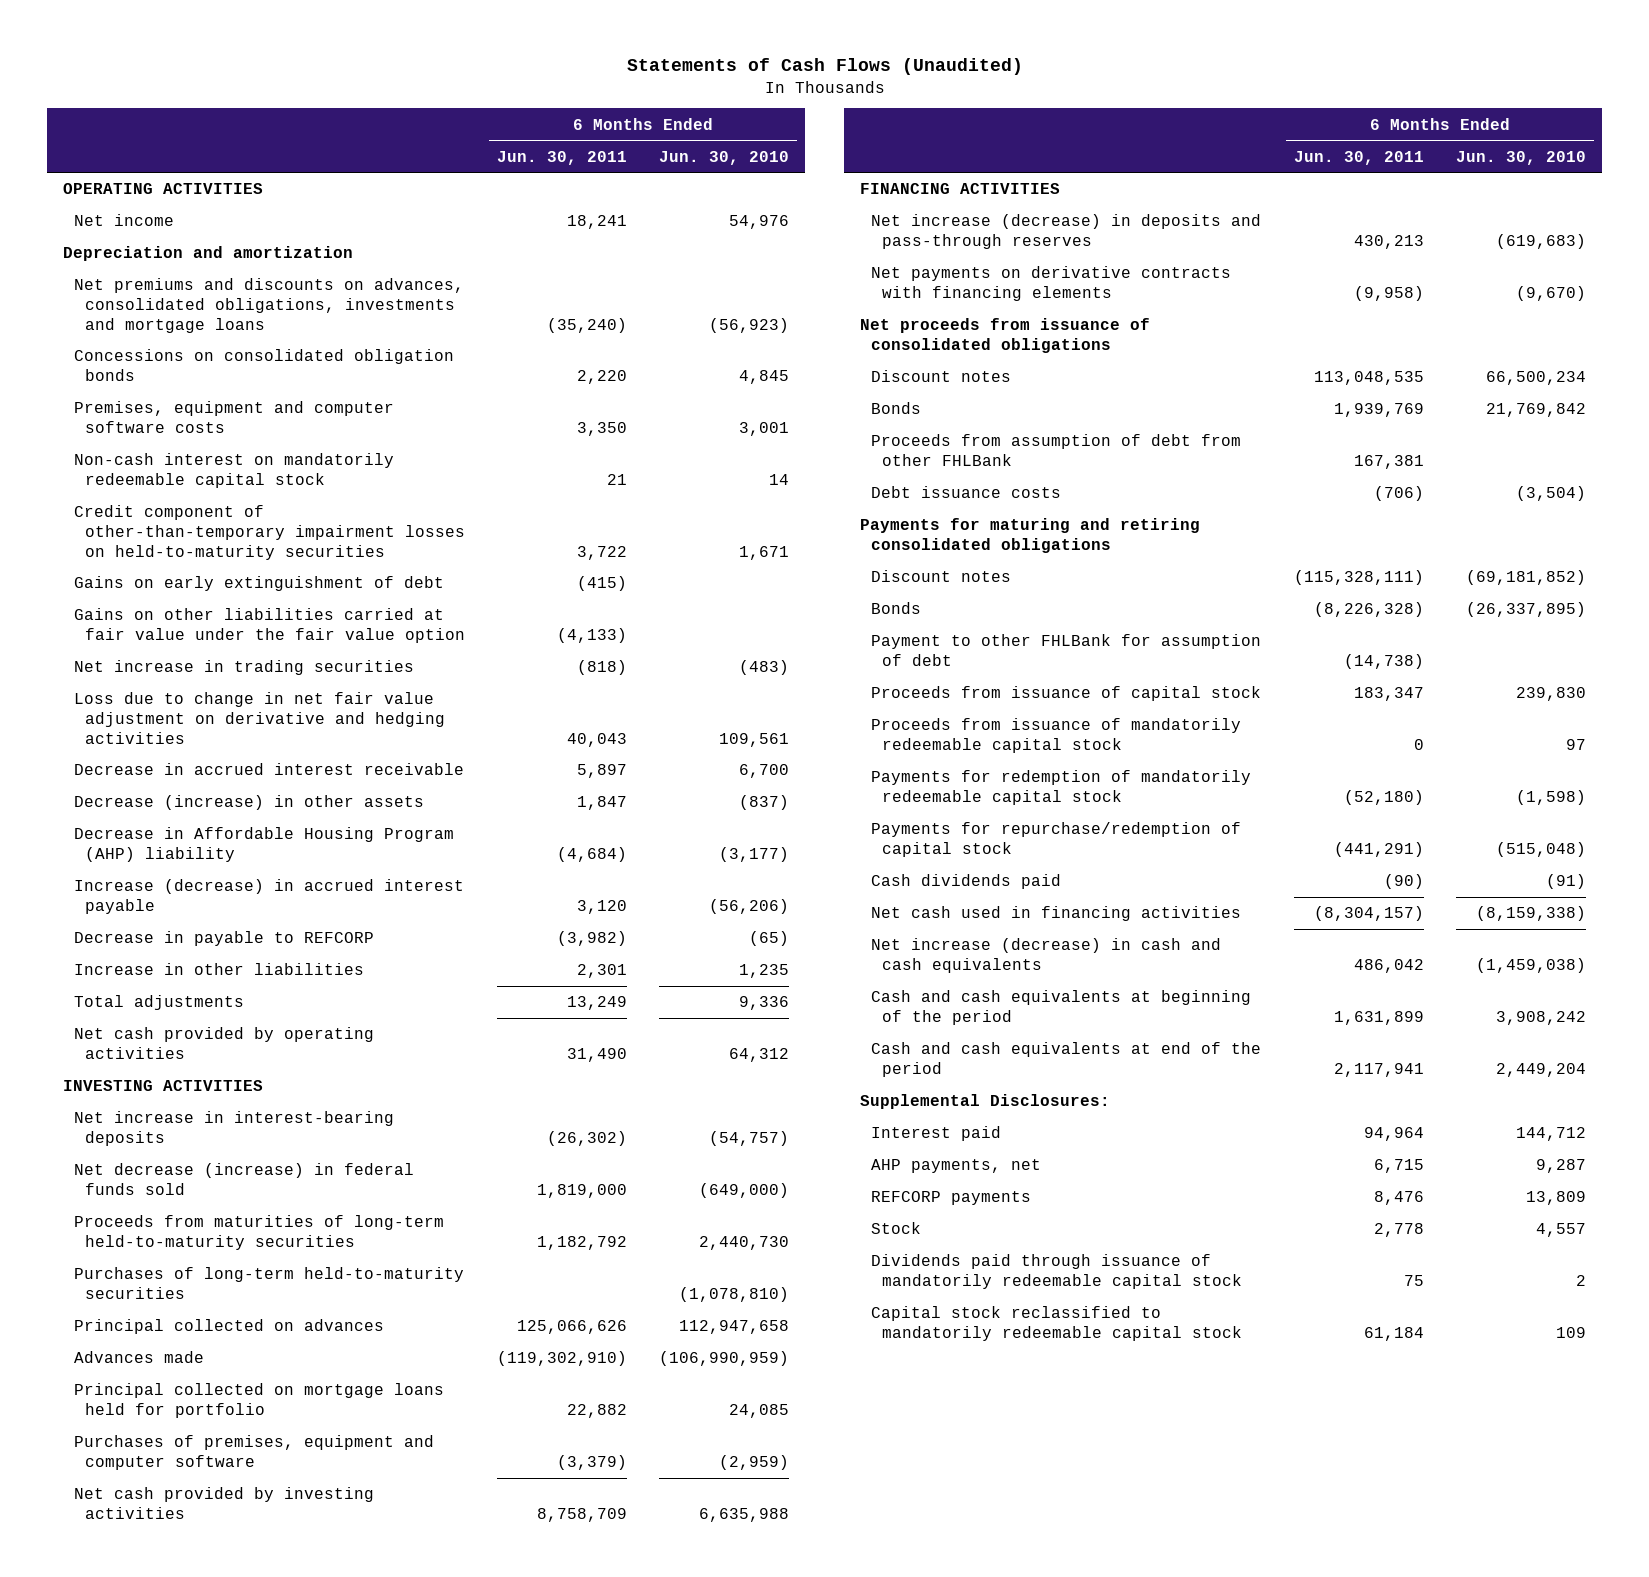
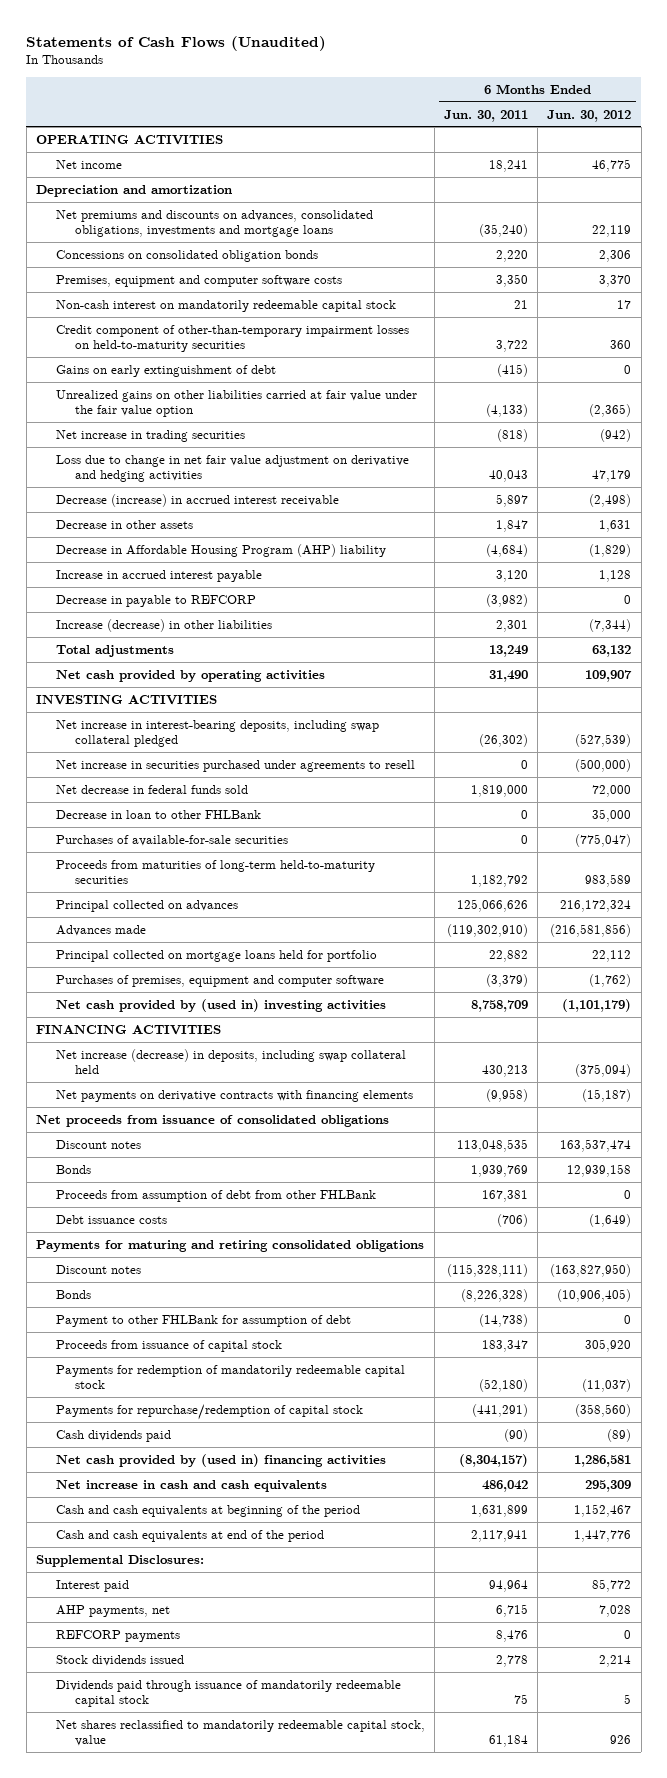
- | 6 Months Ended Jun. 30, 2011 | 6 Months Ended Jun. 30, 2010
+ | 6 Months Ended Jun. 30, 2011 | 6 Months Ended Jun. 30, 2012
- Gains on other liabilities carried at fair value under the fair value option | (4,133) |
+ Unrealized gains on other liabilities carried at fair value under the fair value option | (4,133) | (2,365)
- Decrease in accrued interest receivable | 5,897 | 6,700
- Decrease (increase) in other assets | 1,847 | (837)
+ Decrease (increase) in accrued interest receivable | 5,897 | (2,498)
+ Decrease in other assets | 1,847 | 1,631
- Increase (decrease) in accrued interest payable | 3,120 | (56,206)
+ Increase in accrued interest payable | 3,120 | 1,128
- Increase in other liabilities | 2,301 | 1,235
+ Increase (decrease) in other liabilities | 2,301 | (7,344)
- Net increase in interest-bearing deposits | (26,302) | (54,757)
- Net decrease (increase) in federal funds sold | 1,819,000 | (649,000)
+ Net increase in interest-bearing deposits, including swap collateral pledged | (26,302) | (527,539)
+ Net increase in securities purchased under agreements to resell | 0 | (500,000)
+ Net decrease in federal funds sold | 1,819,000 | 72,000
+ Decrease in loan to other FHLBank | 0 | 35,000
+ Purchases of available-for-sale securities | 0 | (775,047)
- Purchases of long-term held-to-maturity securities | | (1,078,810)
- Net cash provided by investing activities | 8,758,709 | 6,635,988
+ Net cash provided by (used in) investing activities | 8,758,709 | (1,101,179)
- Net increase (decrease) in deposits and pass-through reserves | 430,213 | (619,683)
+ Net increase (decrease) in deposits, including swap collateral held | 430,213 | (375,094)
- Proceeds from issuance of mandatorily redeemable capital stock | 0 | 97
- Net cash used in financing activities | (8,304,157) | (8,159,338)
- Net increase (decrease) in cash and cash equivalents | 486,042 | (1,459,038)
+ Net cash provided by (used in) financing activities | (8,304,157) | 1,286,581
+ Net increase in cash and cash equivalents | 486,042 | 295,309
- Stock | 2,778 | 4,557
+ Stock dividends issued | 2,778 | 2,214
- Capital stock reclassified to mandatorily redeemable capital stock | 61,184 | 109
+ Net shares reclassified to mandatorily redeemable capital stock, value | 61,184 | 926

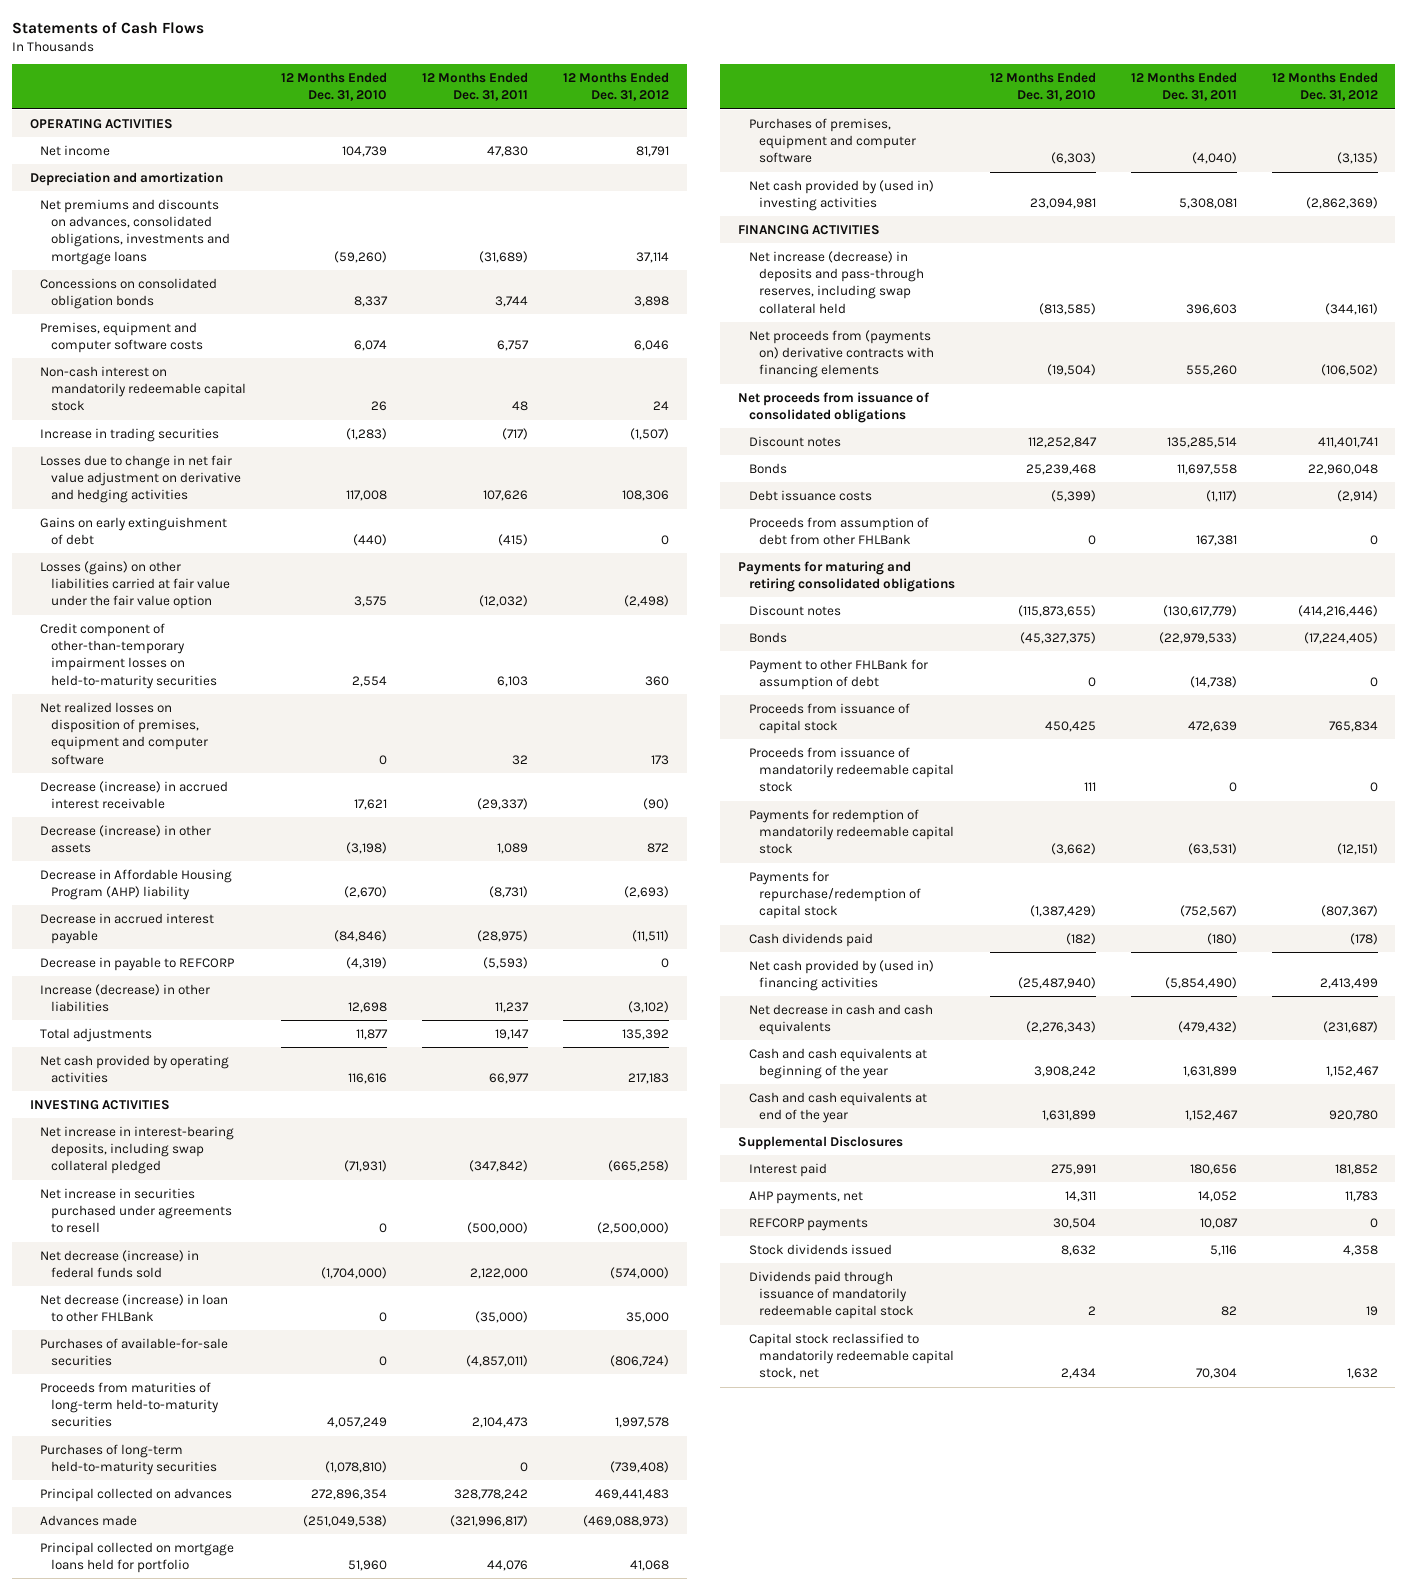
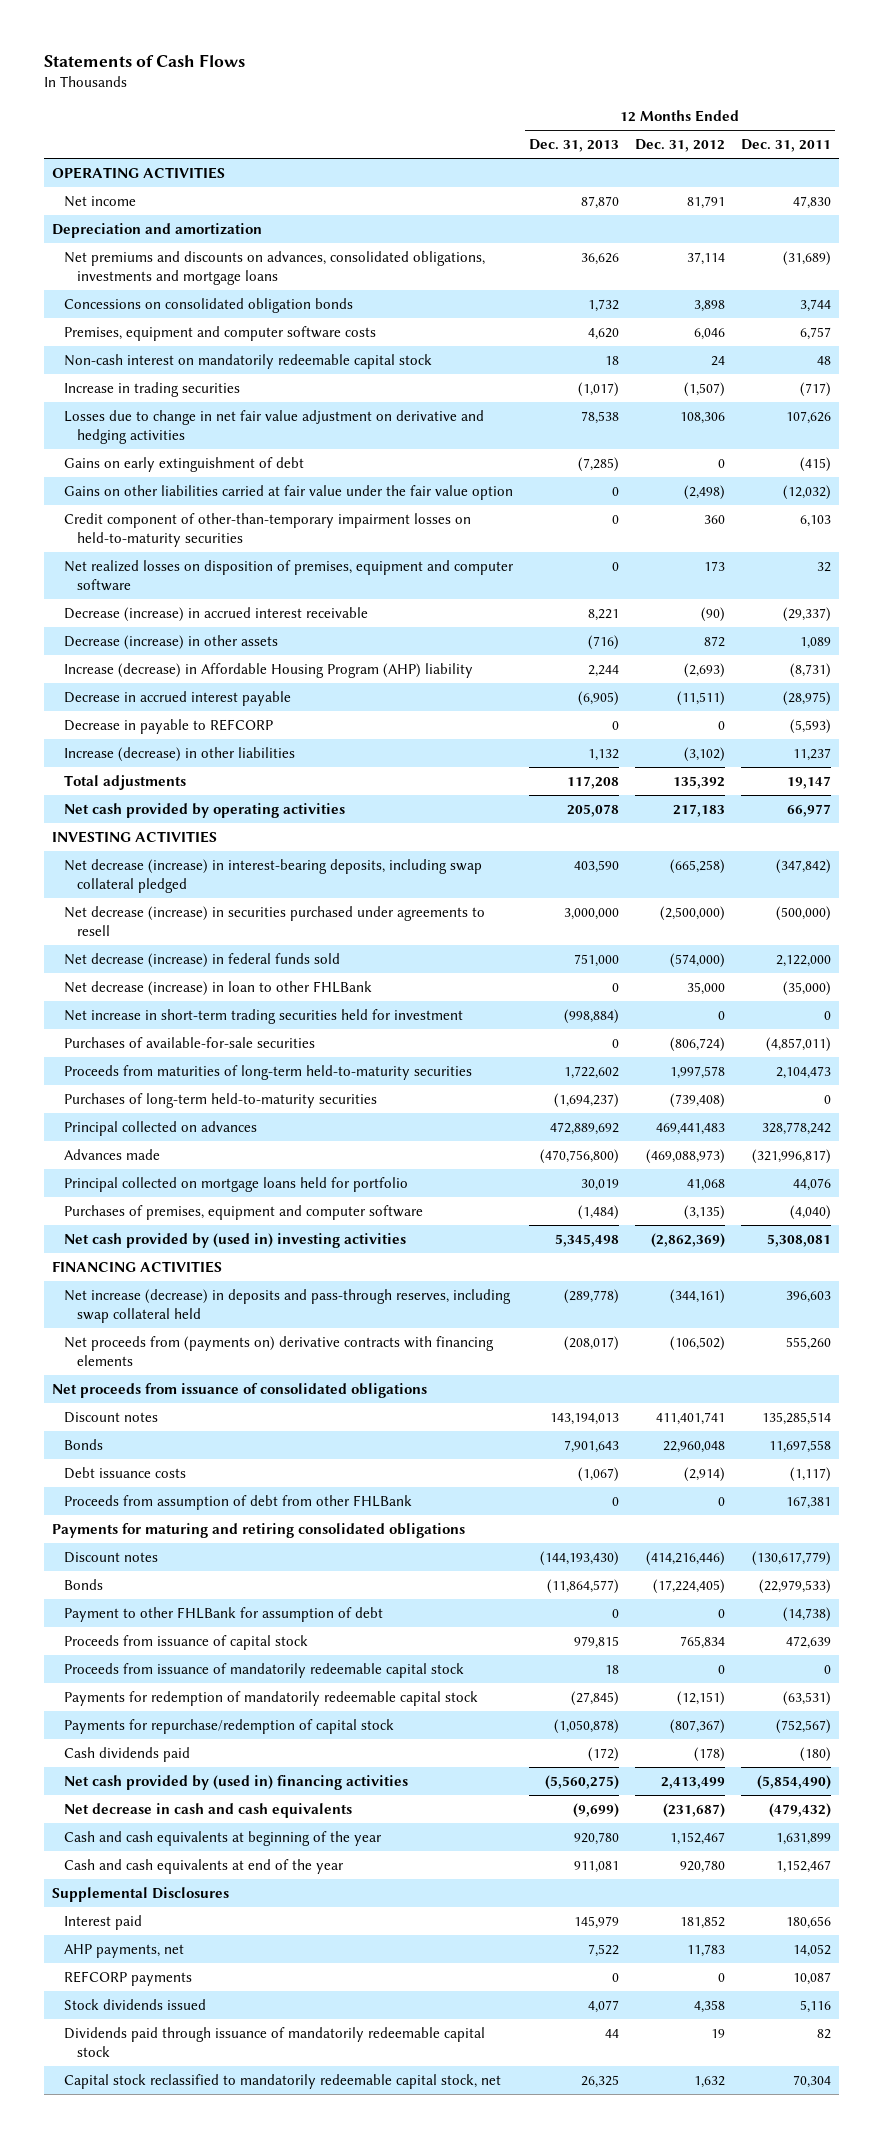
- | 12 Months Ended Dec. 31, 2010 | 12 Months Ended Dec. 31, 2011 | 12 Months Ended Dec. 31, 2012
+ | 12 Months Ended Dec. 31, 2013 | 12 Months Ended Dec. 31, 2012 | 12 Months Ended Dec. 31, 2011
- Losses (gains) on other liabilities carried at fair value under the fair value option | 3,575 | (12,032) | (2,498)
+ Gains on other liabilities carried at fair value under the fair value option | 0 | (2,498) | (12,032)
- Decrease in Affordable Housing Program (AHP) liability | (2,670) | (8,731) | (2,693)
+ Increase (decrease) in Affordable Housing Program (AHP) liability | 2,244 | (2,693) | (8,731)
- Net increase in interest-bearing deposits, including swap collateral pledged | (71,931) | (347,842) | (665,258)
- Net increase in securities purchased under agreements to resell | 0 | (500,000) | (2,500,000)
+ Net decrease (increase) in interest-bearing deposits, including swap collateral pledged | 403,590 | (665,258) | (347,842)
+ Net decrease (increase) in securities purchased under agreements to resell | 3,000,000 | (2,500,000) | (500,000)
+ Net increase in short-term trading securities held for investment | (998,884) | 0 | 0

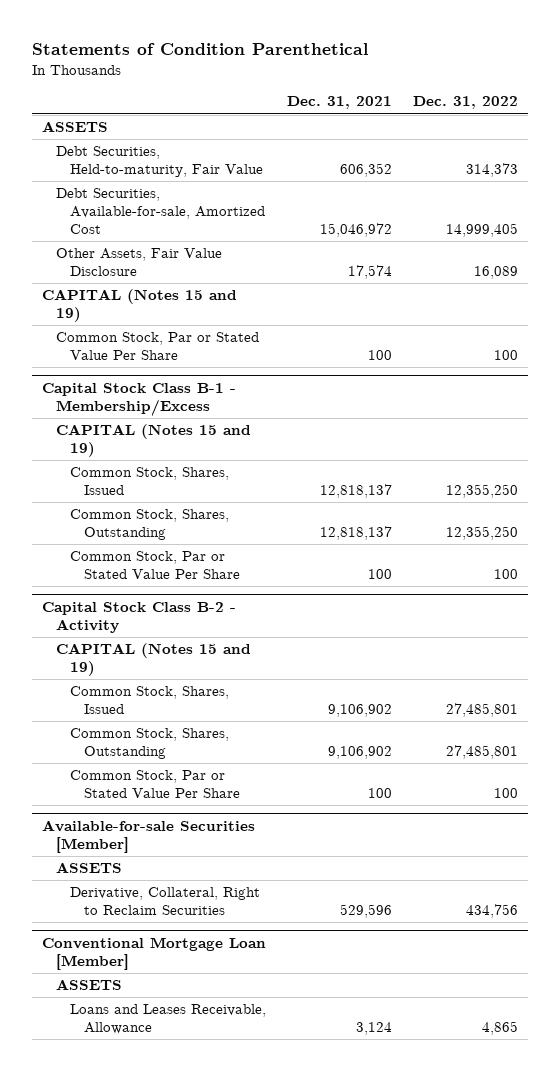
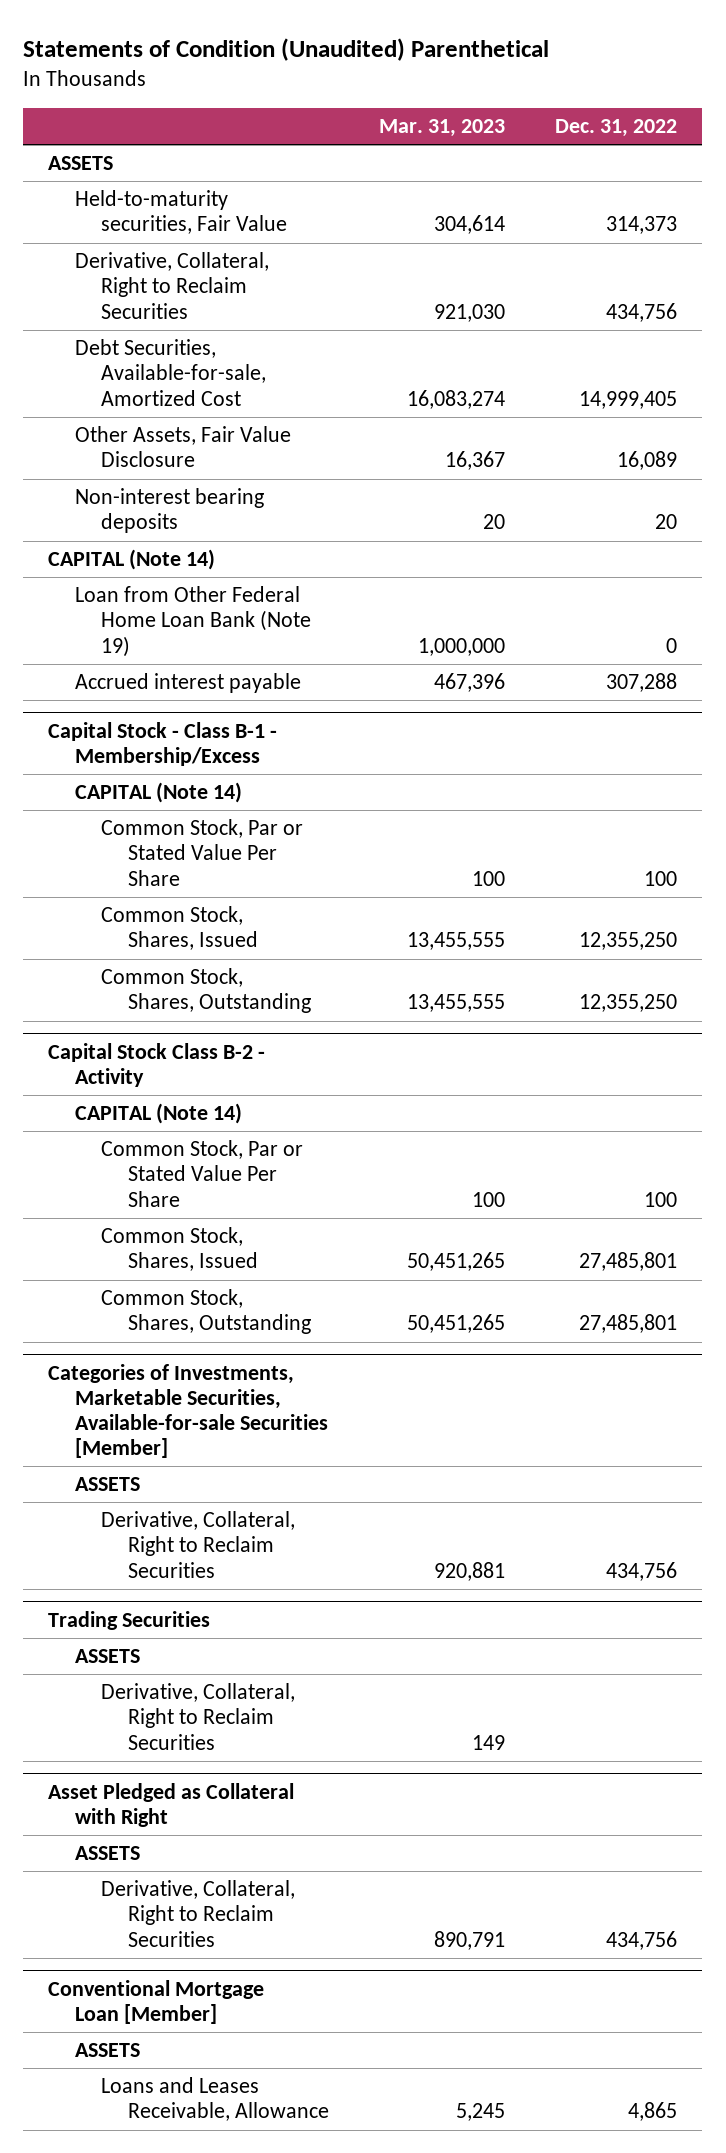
- Statements of Condition Parenthetical
+ Statements of Condition (Unaudited) Parenthetical
- | Dec. 31, 2021 | Dec. 31, 2022
+ | Mar. 31, 2023 | Dec. 31, 2022
- Debt Securities, Held-to-maturity, Fair Value | 606,352 | 314,373
+ Held-to-maturity securities, Fair Value | 304,614 | 314,373
+ Derivative, Collateral, Right to Reclaim Securities | 921,030 | 434,756
- CAPITAL (Notes 15 and 19)
+ Non-interest bearing deposits | 20 | 20
+ CAPITAL (Note 14)
+ Loan from Other Federal Home Loan Bank (Note 19) | 1,000,000 | 0
+ Accrued interest payable | 467,396 | 307,288
+ Capital Stock - Class B-1 - Membership/Excess
+ CAPITAL (Note 14)
- Capital Stock Class B-1 - Membership/Excess
- CAPITAL (Notes 15 and 19)
- Common Stock, Par or Stated Value Per Share | 100 | 100
@ Capital Stock Class B-2 - Activity
- CAPITAL (Notes 15 and 19)
+ CAPITAL (Note 14)
moved up: Common Stock, Par or Stated Value Per Share | 100 | 100
- Available-for-sale Securities [Member]
+ Categories of Investments, Marketable Securities, Available-for-sale Securities [Member]
+ Trading Securities
+ ASSETS
+ Derivative, Collateral, Right to Reclaim Securities | 149 |
+ Asset Pledged as Collateral with Right
+ ASSETS
+ Derivative, Collateral, Right to Reclaim Securities | 890,791 | 434,756

